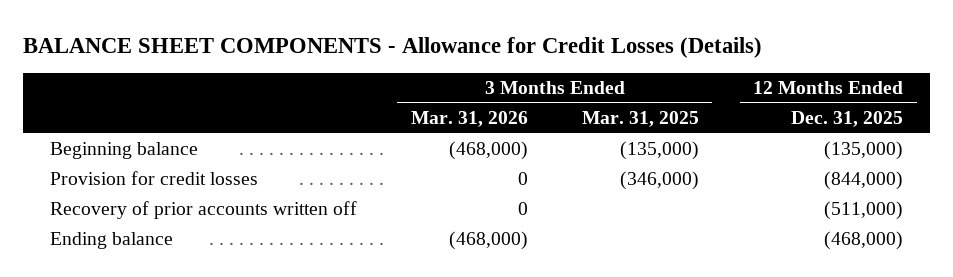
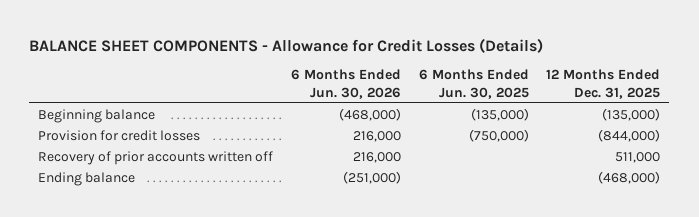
- | 3 Months Ended Mar. 31, 2026 | 3 Months Ended Mar. 31, 2025 | 12 Months Ended Dec. 31, 2025
+ | 6 Months Ended Jun. 30, 2026 | 6 Months Ended Jun. 30, 2025 | 12 Months Ended Dec. 31, 2025
- Recovery of prior accounts written off | 0 | | (511,000)
+ Recovery of prior accounts written off | 216,000 | | 511,000

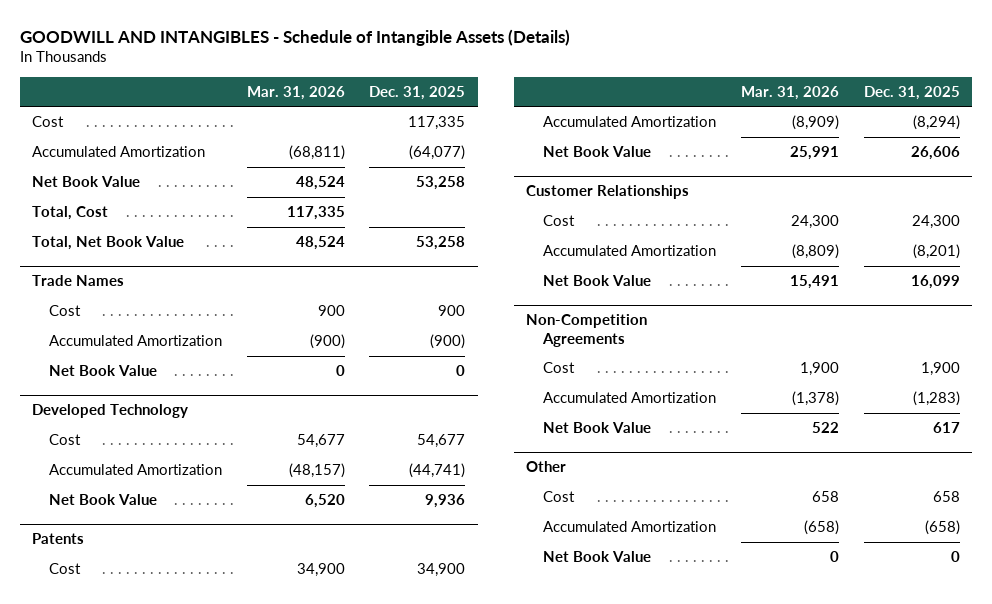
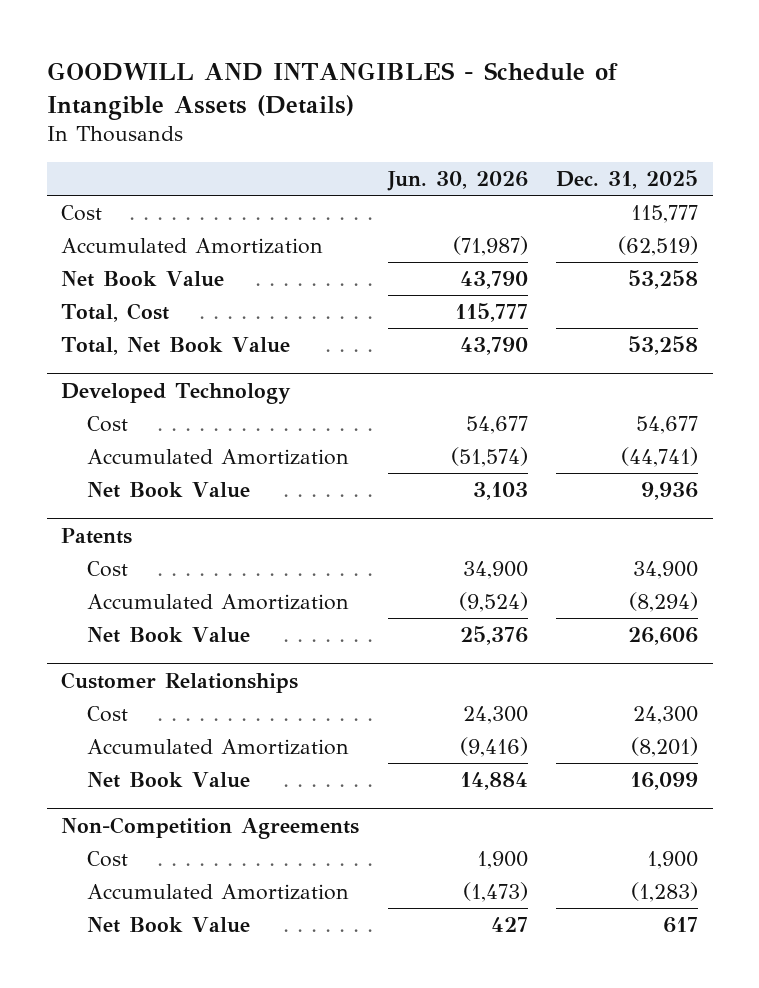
- | Mar. 31, 2026 | Dec. 31, 2025
+ | Jun. 30, 2026 | Dec. 31, 2025
- Cost | | 117,335
- Accumulated Amortization | (68,811) | (64,077)
+ Cost | | 115,777
+ Accumulated Amortization | (71,987) | (62,519)
- Trade Names
- Cost | 900 | 900
- Accumulated Amortization | (900) | (900)
- Net Book Value | 0 | 0
- Other
- Cost | 658 | 658
- Accumulated Amortization | (658) | (658)
- Net Book Value | 0 | 0

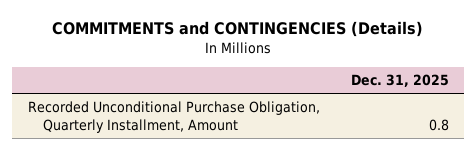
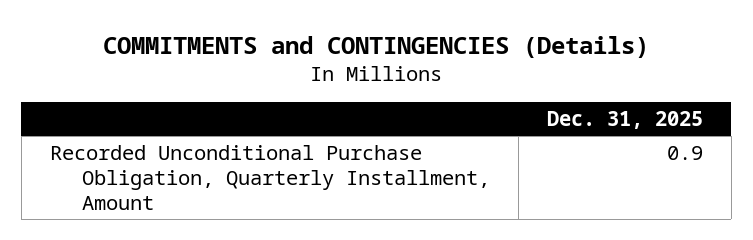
- Recorded Unconditional Purchase Obligation, Quarterly Installment, Amount | 0.8
+ Recorded Unconditional Purchase Obligation, Quarterly Installment, Amount | 0.9

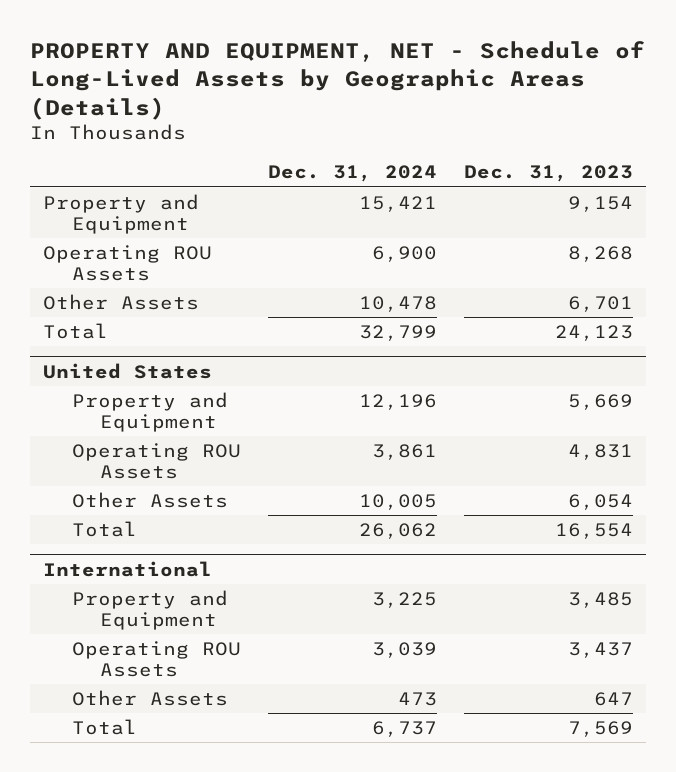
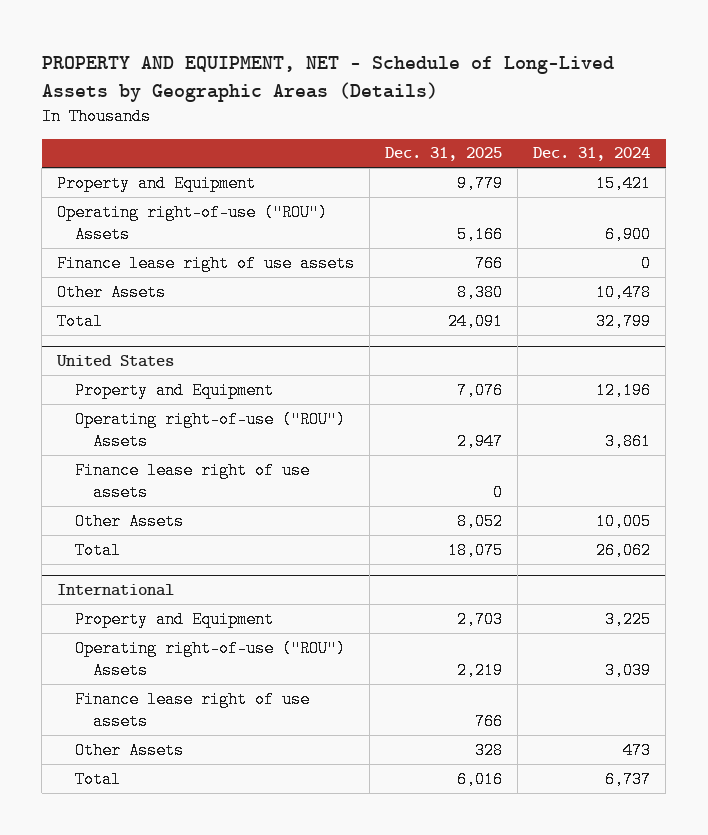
- | Dec. 31, 2024 | Dec. 31, 2023
+ | Dec. 31, 2025 | Dec. 31, 2024
- Operating ROU Assets | 6,900 | 8,268
+ Operating right-of-use ("ROU") Assets | 5,166 | 6,900
+ Finance lease right of use assets | 766 | 0
@ United States
- Operating ROU Assets | 3,861 | 4,831
+ Operating right-of-use ("ROU") Assets | 2,947 | 3,861
+ Finance lease right of use assets | 0 |
@ International
- Operating ROU Assets | 3,039 | 3,437
+ Operating right-of-use ("ROU") Assets | 2,219 | 3,039
+ Finance lease right of use assets | 766 |

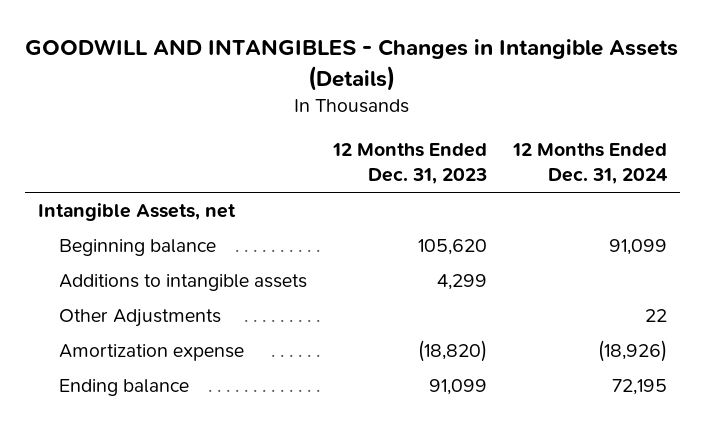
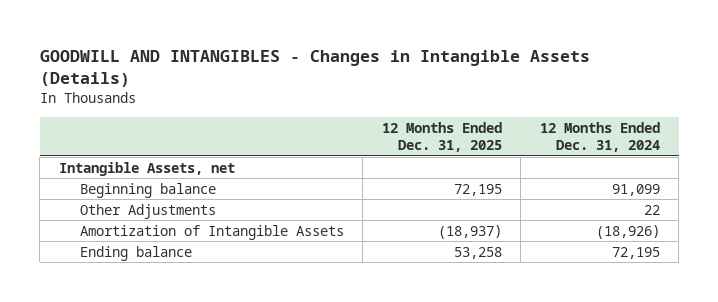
- | 12 Months Ended Dec. 31, 2023 | 12 Months Ended Dec. 31, 2024
+ | 12 Months Ended Dec. 31, 2025 | 12 Months Ended Dec. 31, 2024
- Additions to intangible assets | 4,299 |
- Amortization expense | (18,820) | (18,926)
+ Amortization of Intangible Assets | (18,937) | (18,926)

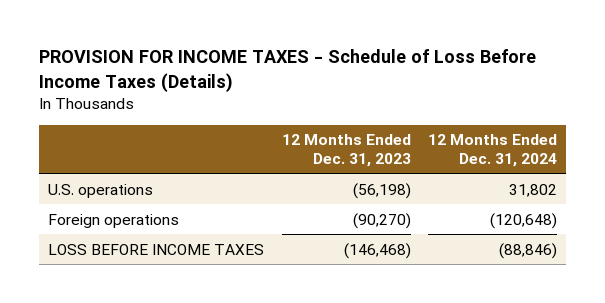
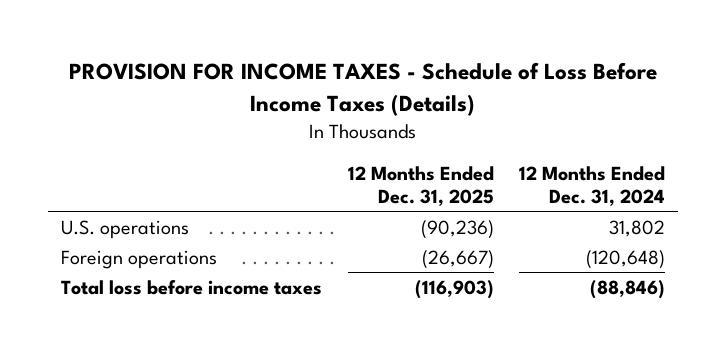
- | 12 Months Ended Dec. 31, 2023 | 12 Months Ended Dec. 31, 2024
+ | 12 Months Ended Dec. 31, 2025 | 12 Months Ended Dec. 31, 2024
- LOSS BEFORE INCOME TAXES | (146,468) | (88,846)
+ Total loss before income taxes | (116,903) | (88,846)

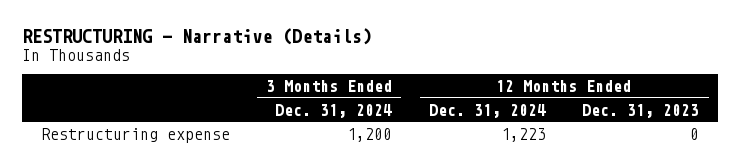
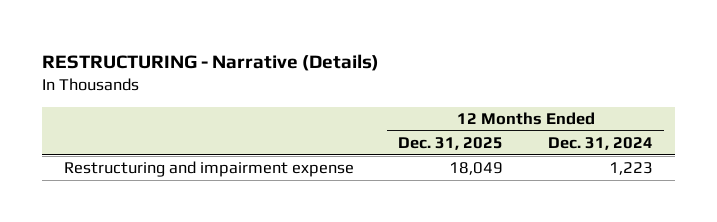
- | 3 Months Ended Dec. 31, 2024 | 12 Months Ended Dec. 31, 2024 | 12 Months Ended Dec. 31, 2023
+ | 12 Months Ended Dec. 31, 2025 | 12 Months Ended Dec. 31, 2024
- Restructuring expense | 1,200 | 1,223 | 0
+ Restructuring and impairment expense | 18,049 | 1,223

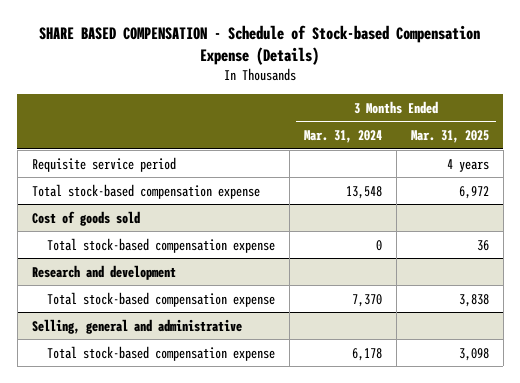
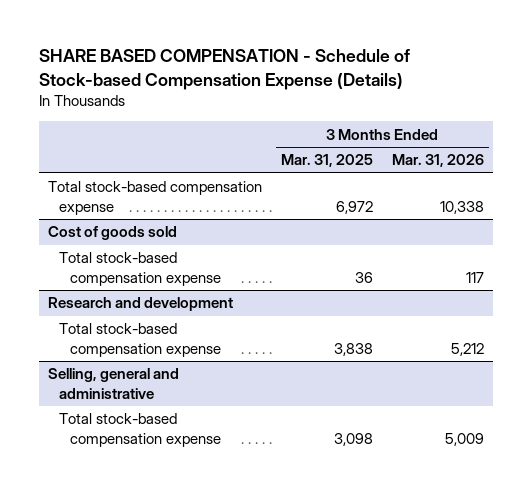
- | 3 Months Ended Mar. 31, 2024 | 3 Months Ended Mar. 31, 2025
+ | 3 Months Ended Mar. 31, 2025 | 3 Months Ended Mar. 31, 2026
- Requisite service period | | 4 years

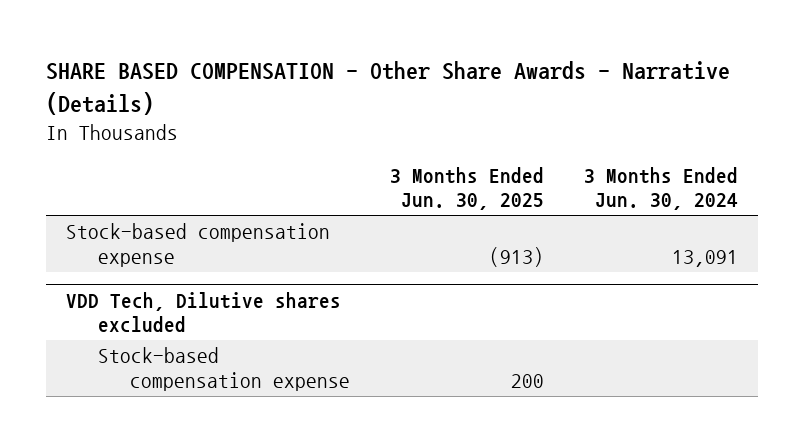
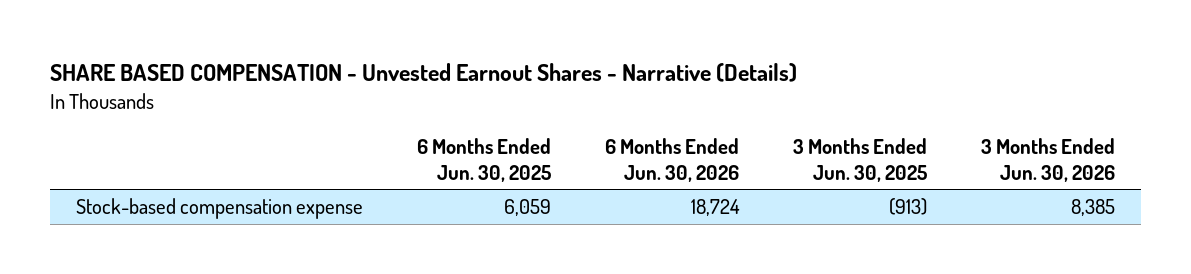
- SHARE BASED COMPENSATION - Other Share Awards - Narrative (Details)
+ SHARE BASED COMPENSATION - Unvested Earnout Shares - Narrative (Details)
- | 3 Months Ended Jun. 30, 2025 | 3 Months Ended Jun. 30, 2024
+ | 6 Months Ended Jun. 30, 2025 | 6 Months Ended Jun. 30, 2026 | 3 Months Ended Jun. 30, 2025 | 3 Months Ended Jun. 30, 2026
- VDD Tech, Dilutive shares excluded
- Stock-based compensation expense | 200 |

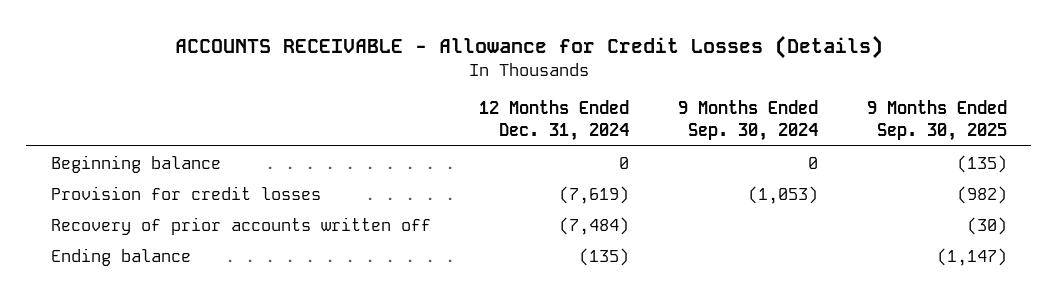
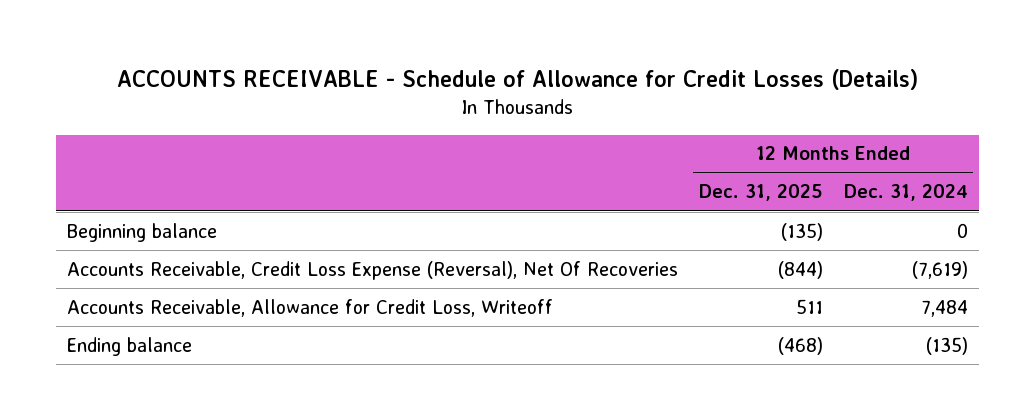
- ACCOUNTS RECEIVABLE - Allowance for Credit Losses (Details)
+ ACCOUNTS RECEIVABLE - Schedule of Allowance for Credit Losses (Details)
- | 12 Months Ended Dec. 31, 2024 | 9 Months Ended Sep. 30, 2024 | 9 Months Ended Sep. 30, 2025
+ | 12 Months Ended Dec. 31, 2025 | 12 Months Ended Dec. 31, 2024
- Provision for credit losses | (7,619) | (1,053) | (982)
- Recovery of prior accounts written off | (7,484) | | (30)
+ Accounts Receivable, Credit Loss Expense (Reversal), Net Of Recoveries | (844) | (7,619)
+ Accounts Receivable, Allowance for Credit Loss, Writeoff | 511 | 7,484

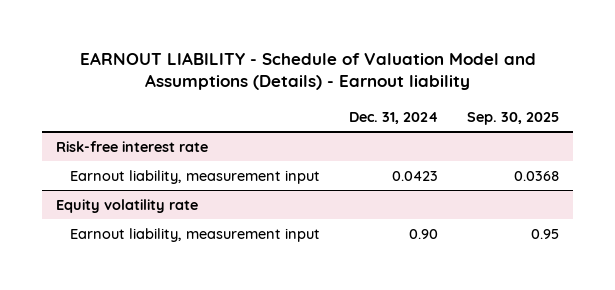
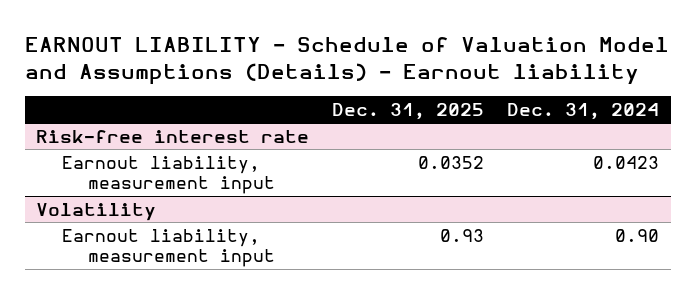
- | Dec. 31, 2024 | Sep. 30, 2025
+ | Dec. 31, 2025 | Dec. 31, 2024
- Equity volatility rate
+ Volatility

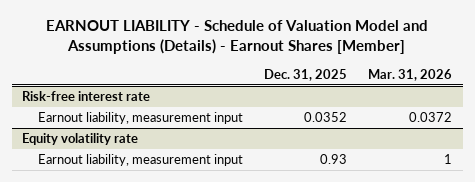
- EARNOUT LIABILITY - Schedule of Valuation Model and Assumptions (Details) - Earnout liability
+ EARNOUT LIABILITY - Schedule of Valuation Model and Assumptions (Details) - Earnout Shares [Member]
- | Dec. 31, 2025 | Dec. 31, 2024
+ | Dec. 31, 2025 | Mar. 31, 2026
- Volatility
+ Equity volatility rate

